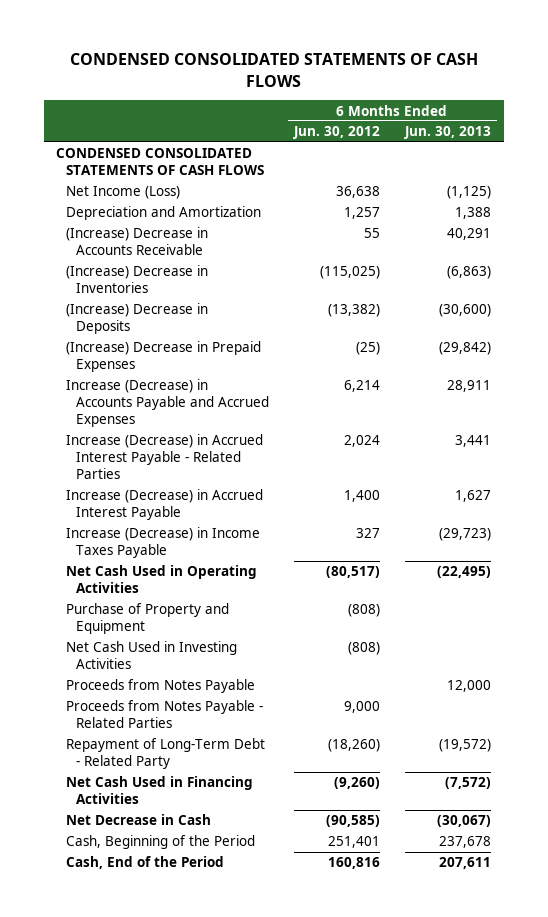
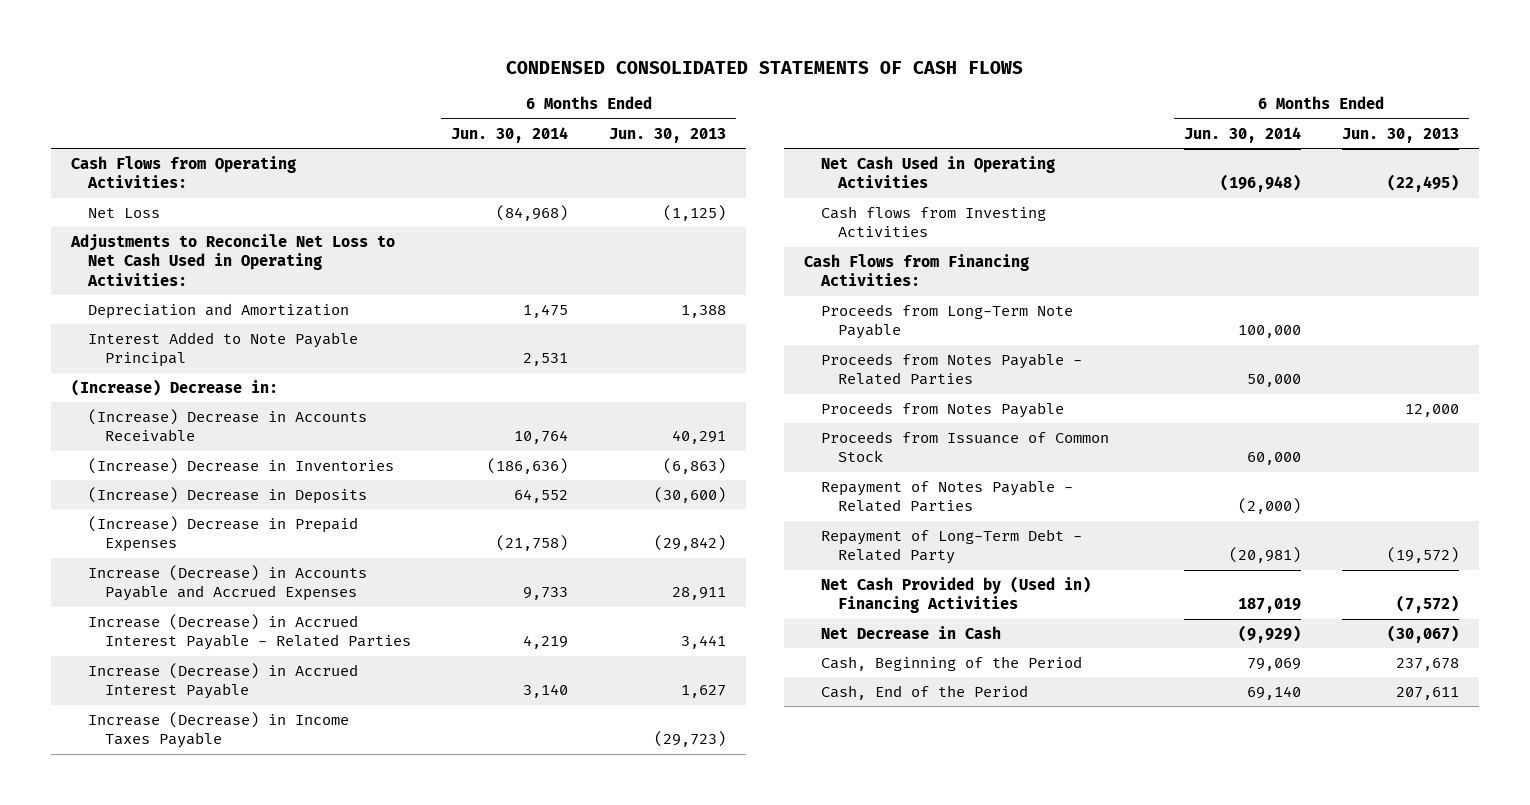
- | 6 Months Ended Jun. 30, 2012 | 6 Months Ended Jun. 30, 2013
+ | 6 Months Ended Jun. 30, 2014 | 6 Months Ended Jun. 30, 2013
- CONDENSED CONSOLIDATED STATEMENTS OF CASH FLOWS
- Net Income (Loss) | 36,638 | (1,125)
+ Cash Flows from Operating Activities:
+ Net Loss | (84,968) | (1,125)
+ Adjustments to Reconcile Net Loss to Net Cash Used in Operating Activities:
+ Interest Added to Note Payable Principal | 2,531 |
+ (Increase) Decrease in:
- Purchase of Property and Equipment | (808) |
- Net Cash Used in Investing Activities | (808) |
+ Cash flows from Investing Activities
+ Cash Flows from Financing Activities:
+ Proceeds from Long-Term Note Payable | 100,000 |
moved down: Proceeds from Notes Payable | | 12,000
+ Proceeds from Issuance of Common Stock | 60,000 |
+ Repayment of Notes Payable - Related Parties | (2,000) |
- Net Cash Used in Financing Activities | (9,260) | (7,572)
+ Net Cash Provided by (Used in) Financing Activities | 187,019 | (7,572)

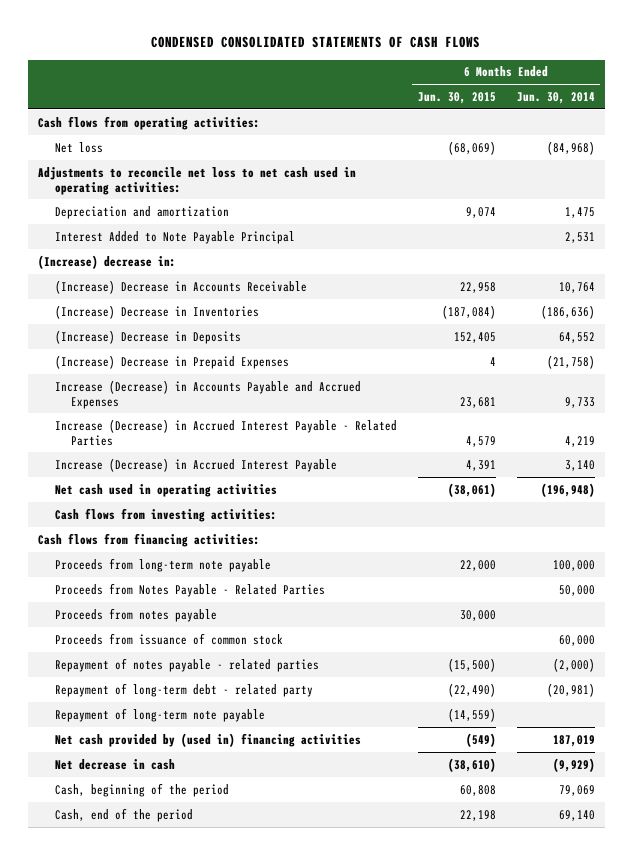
- | 6 Months Ended Jun. 30, 2014 | 6 Months Ended Jun. 30, 2013
+ | 6 Months Ended Jun. 30, 2015 | 6 Months Ended Jun. 30, 2014
- Cash Flows from Operating Activities:
- Net Loss | (84,968) | (1,125)
- Adjustments to Reconcile Net Loss to Net Cash Used in Operating Activities:
- Depreciation and Amortization | 1,475 | 1,388
+ Cash flows from operating activities:
+ Net loss | (68,069) | (84,968)
+ Adjustments to reconcile net loss to net cash used in operating activities:
+ Depreciation and amortization | 9,074 | 1,475
- (Increase) Decrease in:
+ (Increase) decrease in:
- Increase (Decrease) in Income Taxes Payable | | (29,723)
- Net Cash Used in Operating Activities | (196,948) | (22,495)
- Cash flows from Investing Activities
- Cash Flows from Financing Activities:
- Proceeds from Long-Term Note Payable | 100,000 |
+ Net cash used in operating activities | (38,061) | (196,948)
+ Cash flows from investing activities:
+ Cash flows from financing activities:
+ Proceeds from long-term note payable | 22,000 | 100,000
- Proceeds from Notes Payable | | 12,000
- Proceeds from Issuance of Common Stock | 60,000 |
- Repayment of Notes Payable - Related Parties | (2,000) |
- Repayment of Long-Term Debt - Related Party | (20,981) | (19,572)
- Net Cash Provided by (Used in) Financing Activities | 187,019 | (7,572)
- Net Decrease in Cash | (9,929) | (30,067)
- Cash, Beginning of the Period | 79,069 | 237,678
- Cash, End of the Period | 69,140 | 207,611
+ Proceeds from notes payable | 30,000 |
+ Proceeds from issuance of common stock | | 60,000
+ Repayment of notes payable - related parties | (15,500) | (2,000)
+ Repayment of long-term debt - related party | (22,490) | (20,981)
+ Repayment of long-term note payable | (14,559) |
+ Net cash provided by (used in) financing activities | (549) | 187,019
+ Net decrease in cash | (38,610) | (9,929)
+ Cash, beginning of the period | 60,808 | 79,069
+ Cash, end of the period | 22,198 | 69,140

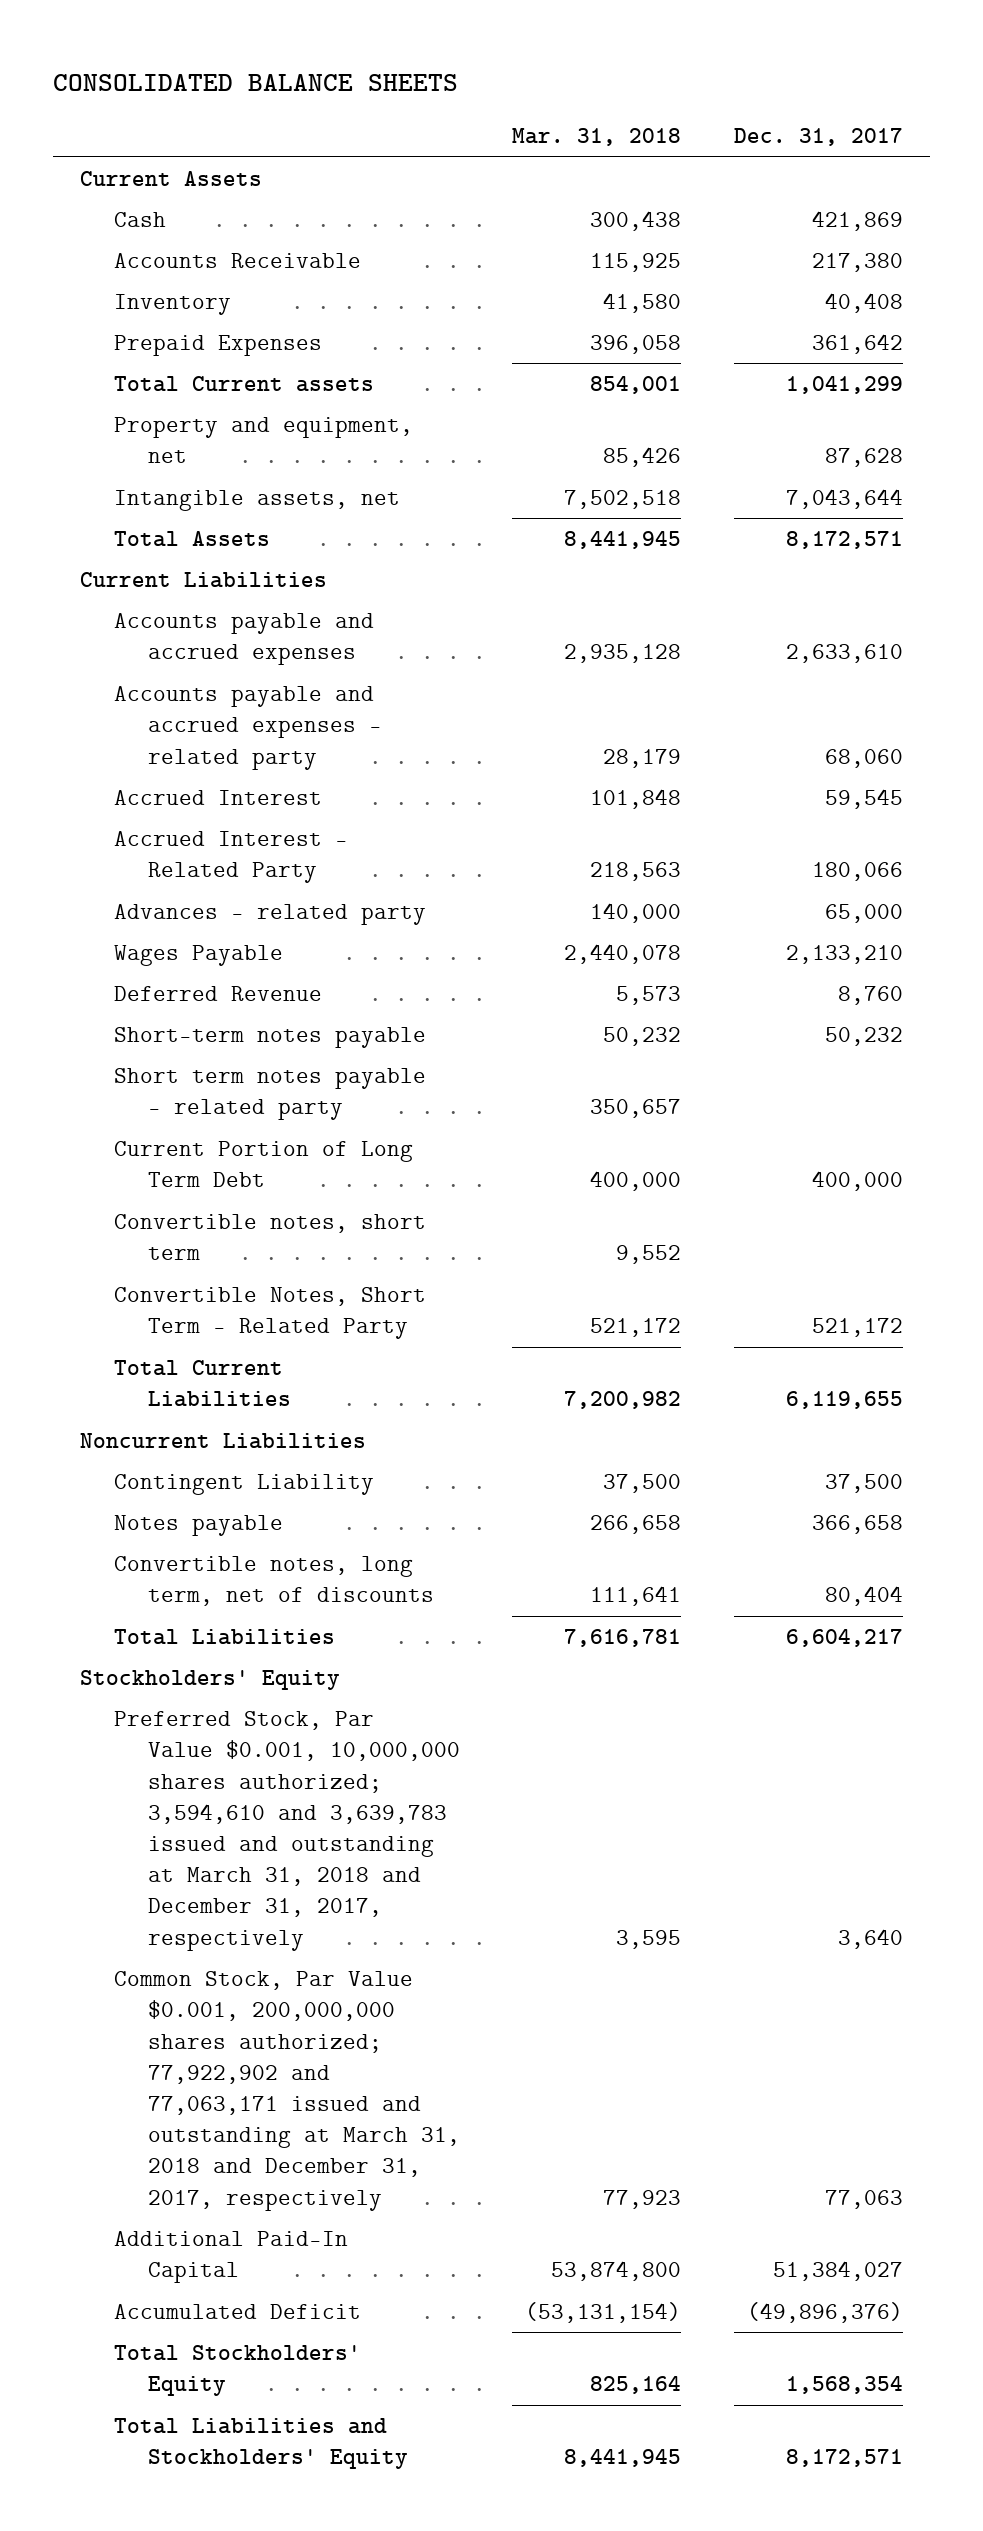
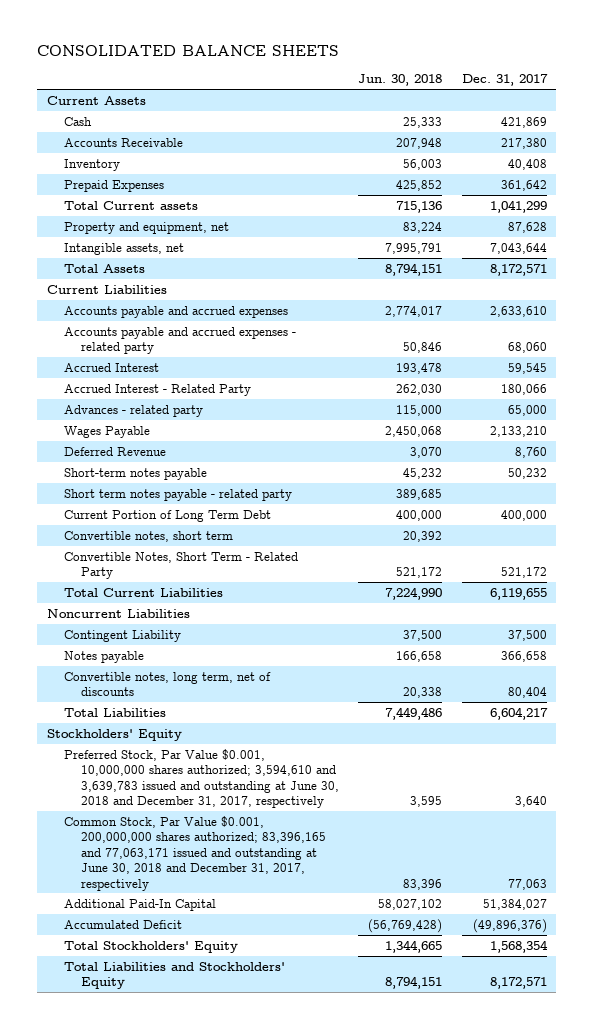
- | Mar. 31, 2018 | Dec. 31, 2017
+ | Jun. 30, 2018 | Dec. 31, 2017
- Preferred Stock, Par Value $0.001, 10,000,000 shares authorized; 3,594,610 and 3,639,783 issued and outstanding at March 31, 2018 and December 31, 2017, respectively | 3,595 | 3,640
- Common Stock, Par Value $0.001, 200,000,000 shares authorized; 77,922,902 and 77,063,171 issued and outstanding at March 31, 2018 and December 31, 2017, respectively | 77,923 | 77,063
+ Preferred Stock, Par Value $0.001, 10,000,000 shares authorized; 3,594,610 and 3,639,783 issued and outstanding at June 30, 2018 and December 31, 2017, respectively | 3,595 | 3,640
+ Common Stock, Par Value $0.001, 200,000,000 shares authorized; 83,396,165 and 77,063,171 issued and outstanding at June 30, 2018 and December 31, 2017, respectively | 83,396 | 77,063

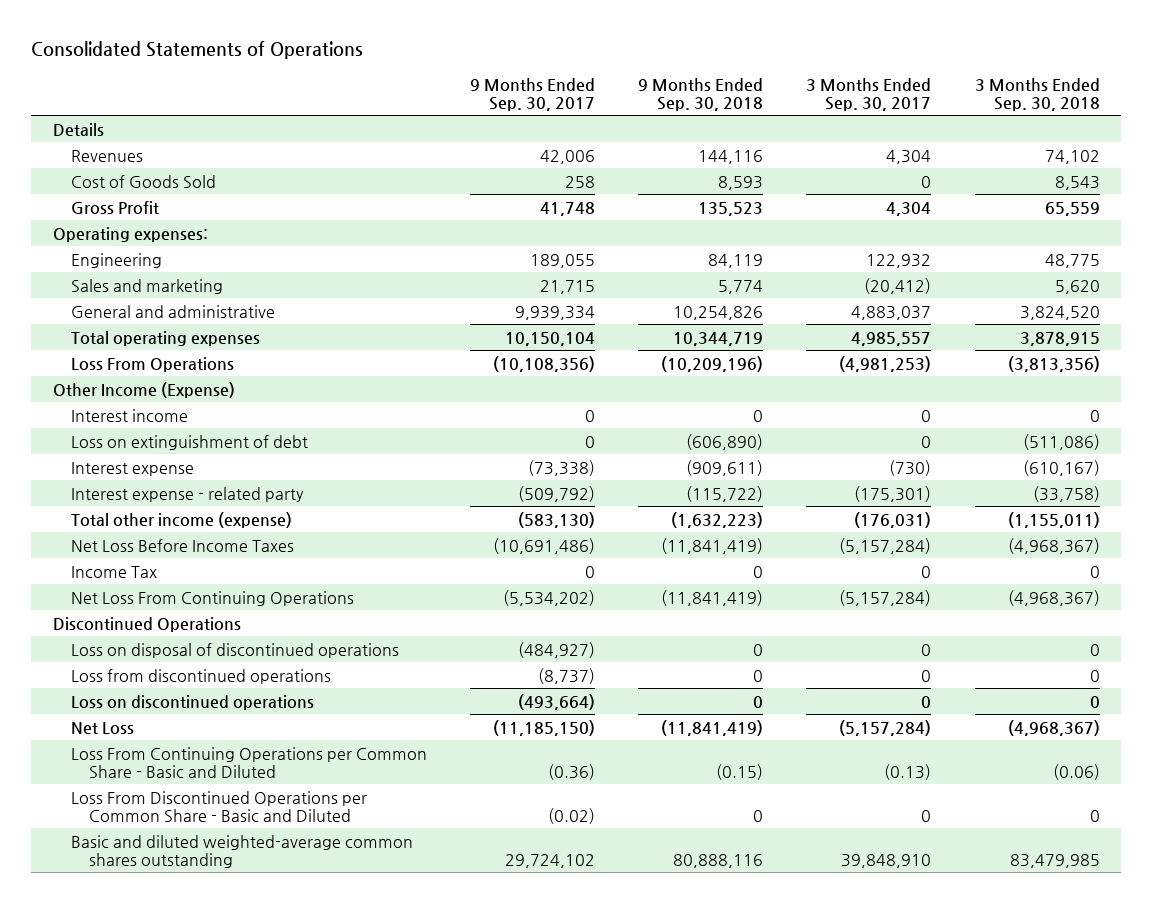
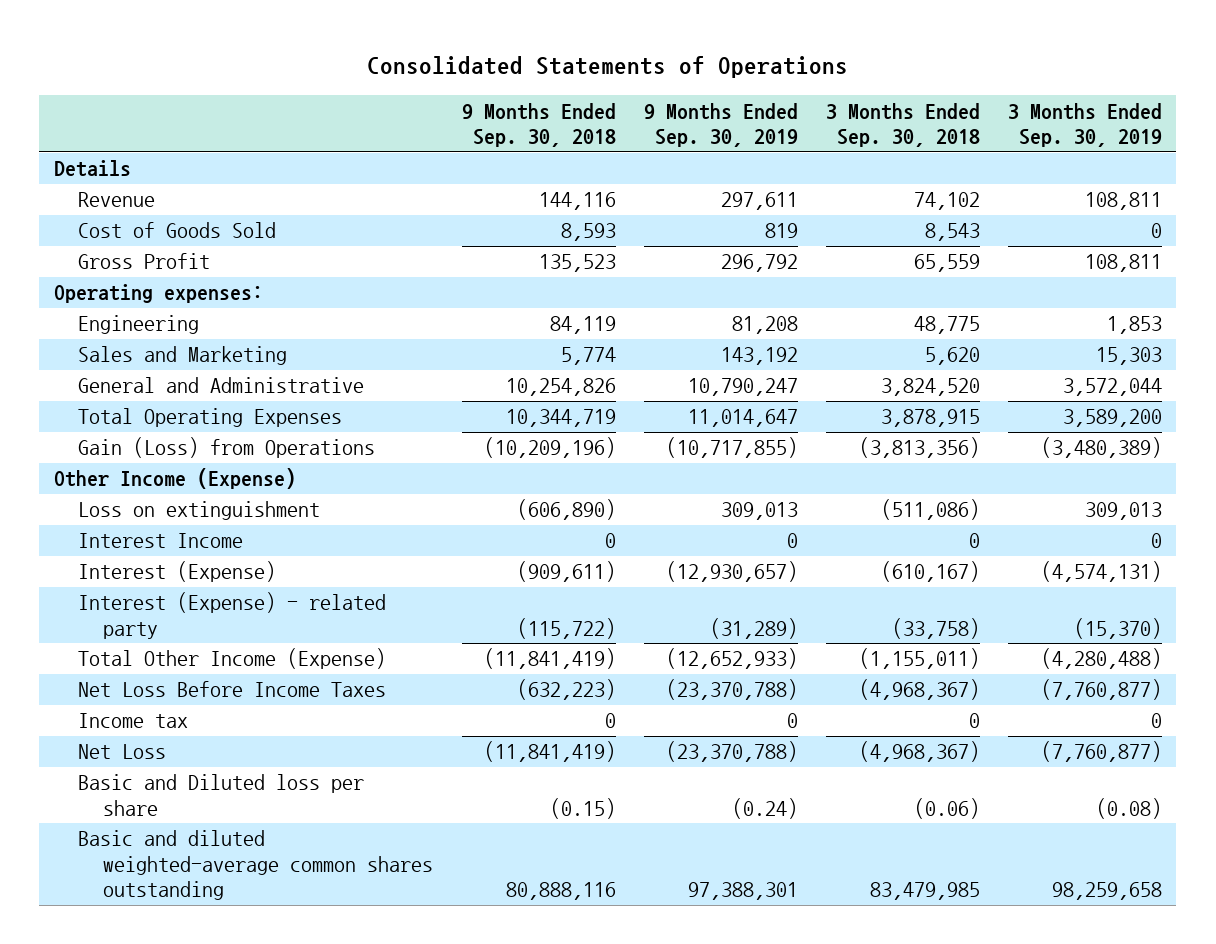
- | 9 Months Ended Sep. 30, 2017 | 9 Months Ended Sep. 30, 2018 | 3 Months Ended Sep. 30, 2017 | 3 Months Ended Sep. 30, 2018
+ | 9 Months Ended Sep. 30, 2018 | 9 Months Ended Sep. 30, 2019 | 3 Months Ended Sep. 30, 2018 | 3 Months Ended Sep. 30, 2019
- Revenues | 42,006 | 144,116 | 4,304 | 74,102
+ Revenue | 144,116 | 297,611 | 74,102 | 108,811
- Sales and marketing | 21,715 | 5,774 | (20,412) | 5,620
- General and administrative | 9,939,334 | 10,254,826 | 4,883,037 | 3,824,520
- Total operating expenses | 10,150,104 | 10,344,719 | 4,985,557 | 3,878,915
- Loss From Operations | (10,108,356) | (10,209,196) | (4,981,253) | (3,813,356)
+ Sales and Marketing | 5,774 | 143,192 | 5,620 | 15,303
+ General and Administrative | 10,254,826 | 10,790,247 | 3,824,520 | 3,572,044
+ Total Operating Expenses | 10,344,719 | 11,014,647 | 3,878,915 | 3,589,200
+ Gain (Loss) from Operations | (10,209,196) | (10,717,855) | (3,813,356) | (3,480,389)
- Interest income | 0 | 0 | 0 | 0
- Loss on extinguishment of debt | 0 | (606,890) | 0 | (511,086)
- Interest expense | (73,338) | (909,611) | (730) | (610,167)
- Interest expense - related party | (509,792) | (115,722) | (175,301) | (33,758)
- Total other income (expense) | (583,130) | (1,632,223) | (176,031) | (1,155,011)
- Net Loss Before Income Taxes | (10,691,486) | (11,841,419) | (5,157,284) | (4,968,367)
- Income Tax | 0 | 0 | 0 | 0
- Net Loss From Continuing Operations | (5,534,202) | (11,841,419) | (5,157,284) | (4,968,367)
- Discontinued Operations
- Loss on disposal of discontinued operations | (484,927) | 0 | 0 | 0
- Loss from discontinued operations | (8,737) | 0 | 0 | 0
- Loss on discontinued operations | (493,664) | 0 | 0 | 0
+ Loss on extinguishment | (606,890) | 309,013 | (511,086) | 309,013
+ Interest Income | 0 | 0 | 0 | 0
+ Interest (Expense) | (909,611) | (12,930,657) | (610,167) | (4,574,131)
+ Interest (Expense) - related party | (115,722) | (31,289) | (33,758) | (15,370)
+ Total Other Income (Expense) | (11,841,419) | (12,652,933) | (1,155,011) | (4,280,488)
+ Net Loss Before Income Taxes | (632,223) | (23,370,788) | (4,968,367) | (7,760,877)
+ Income tax | 0 | 0 | 0 | 0
- Loss From Continuing Operations per Common Share - Basic and Diluted | (0.36) | (0.15) | (0.13) | (0.06)
- Loss From Discontinued Operations per Common Share - Basic and Diluted | (0.02) | 0 | 0 | 0
+ Basic and Diluted loss per share | (0.15) | (0.24) | (0.06) | (0.08)

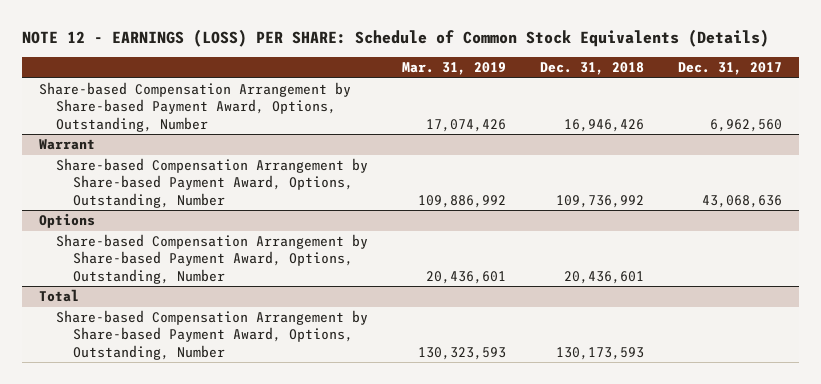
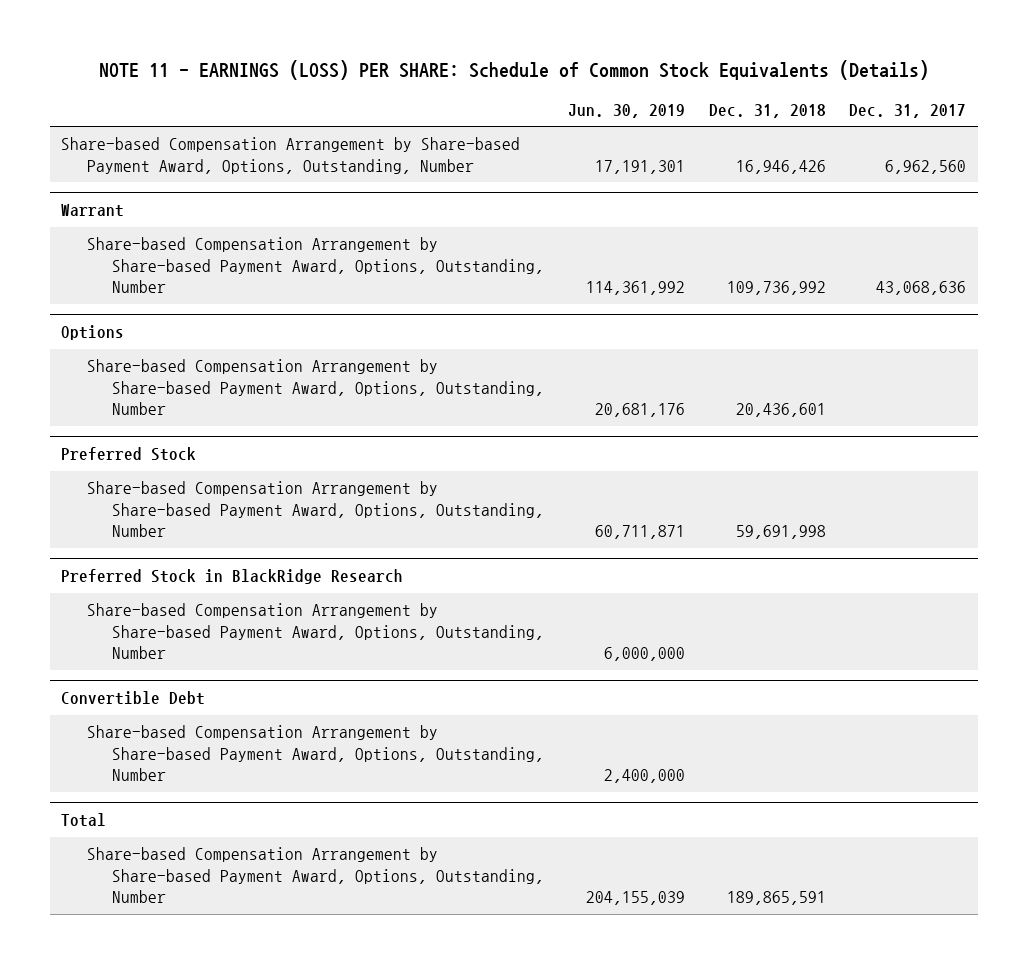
- NOTE 12 - EARNINGS (LOSS) PER SHARE: Schedule of Common Stock Equivalents (Details)
+ NOTE 11 - EARNINGS (LOSS) PER SHARE: Schedule of Common Stock Equivalents (Details)
- | Mar. 31, 2019 | Dec. 31, 2018 | Dec. 31, 2017
+ | Jun. 30, 2019 | Dec. 31, 2018 | Dec. 31, 2017
+ Preferred Stock
+ Share-based Compensation Arrangement by Share-based Payment Award, Options, Outstanding, Number | 60,711,871 | 59,691,998 |
+ Preferred Stock in BlackRidge Research
+ Share-based Compensation Arrangement by Share-based Payment Award, Options, Outstanding, Number | 6,000,000 | |
+ Convertible Debt
+ Share-based Compensation Arrangement by Share-based Payment Award, Options, Outstanding, Number | 2,400,000 | |
@ Total
- Share-based Compensation Arrangement by Share-based Payment Award, Options, Outstanding, Number | 130,323,593 | 130,173,593 |
+ Share-based Compensation Arrangement by Share-based Payment Award, Options, Outstanding, Number | 204,155,039 | 189,865,591 |

